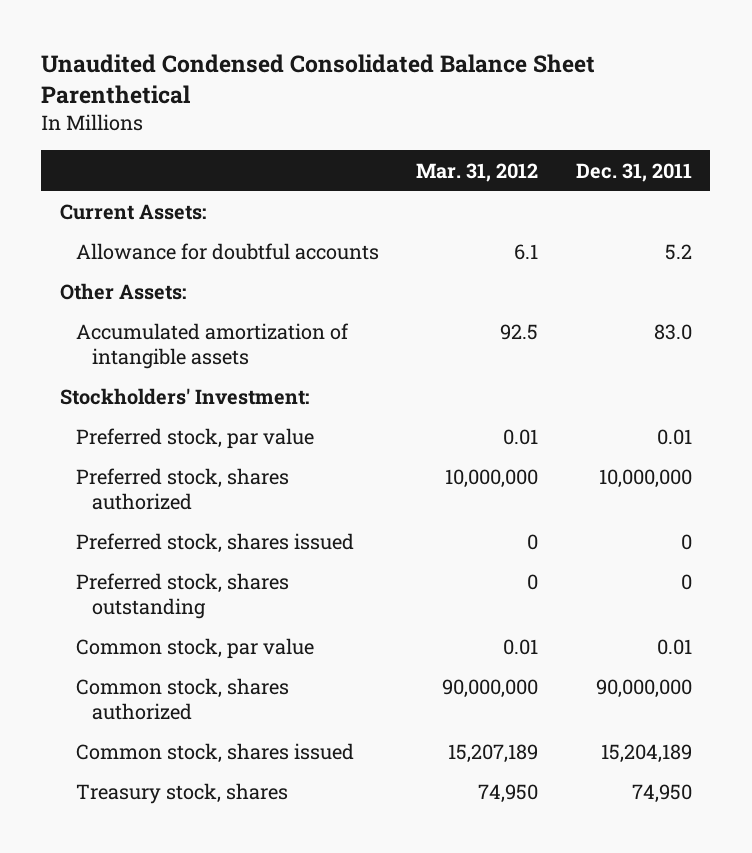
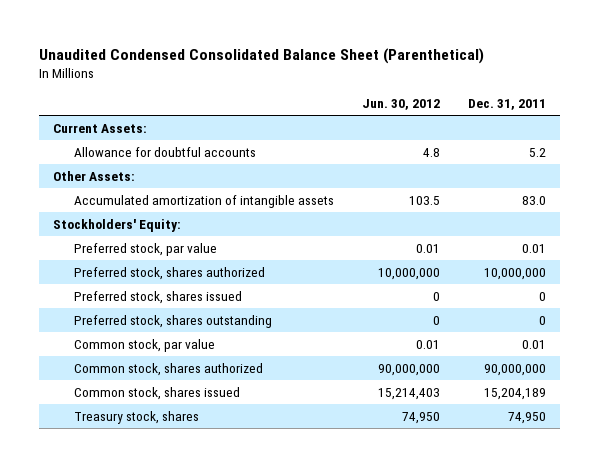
- Unaudited Condensed Consolidated Balance Sheet Parenthetical
+ Unaudited Condensed Consolidated Balance Sheet (Parenthetical)
- | Mar. 31, 2012 | Dec. 31, 2011
+ | Jun. 30, 2012 | Dec. 31, 2011
- Stockholders' Investment:
+ Stockholders' Equity:

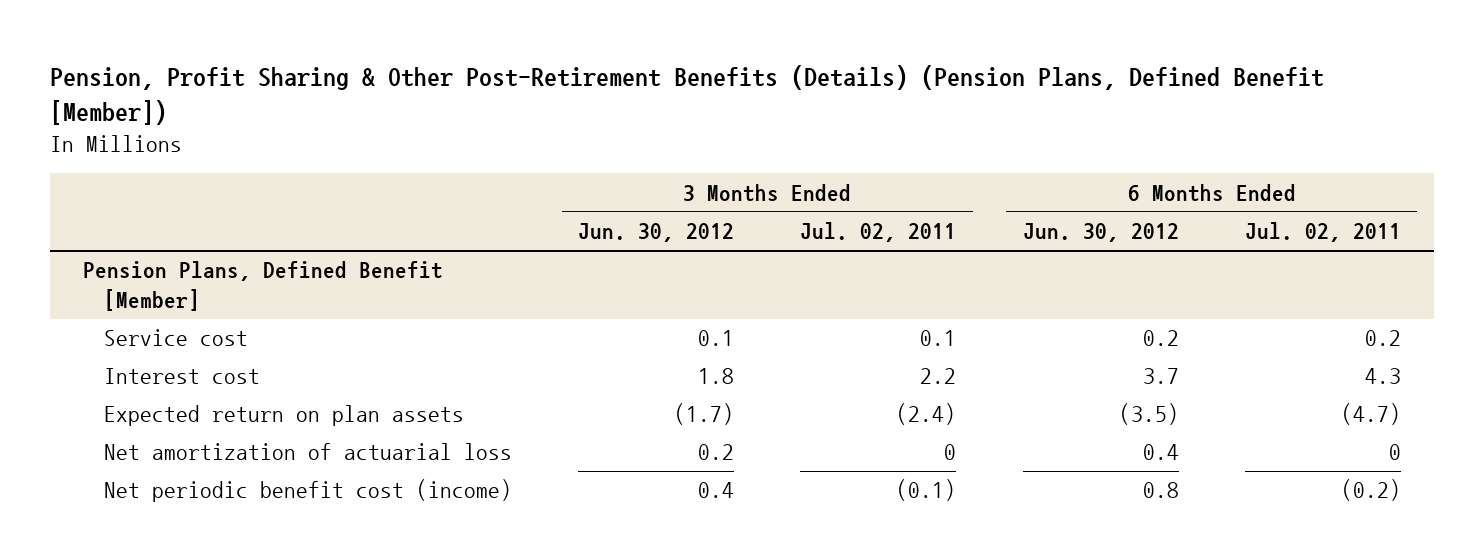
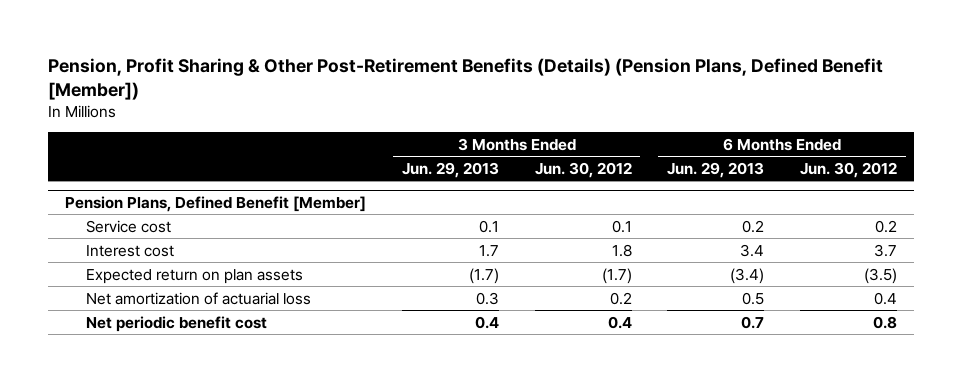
- | 3 Months Ended Jun. 30, 2012 | 3 Months Ended Jul. 02, 2011 | 6 Months Ended Jun. 30, 2012 | 6 Months Ended Jul. 02, 2011
+ | 3 Months Ended Jun. 29, 2013 | 3 Months Ended Jun. 30, 2012 | 6 Months Ended Jun. 29, 2013 | 6 Months Ended Jun. 30, 2012
@ Pension Plans, Defined Benefit [Member]
- Net periodic benefit cost (income) | 0.4 | (0.1) | 0.8 | (0.2)
+ Net periodic benefit cost | 0.4 | 0.4 | 0.7 | 0.8

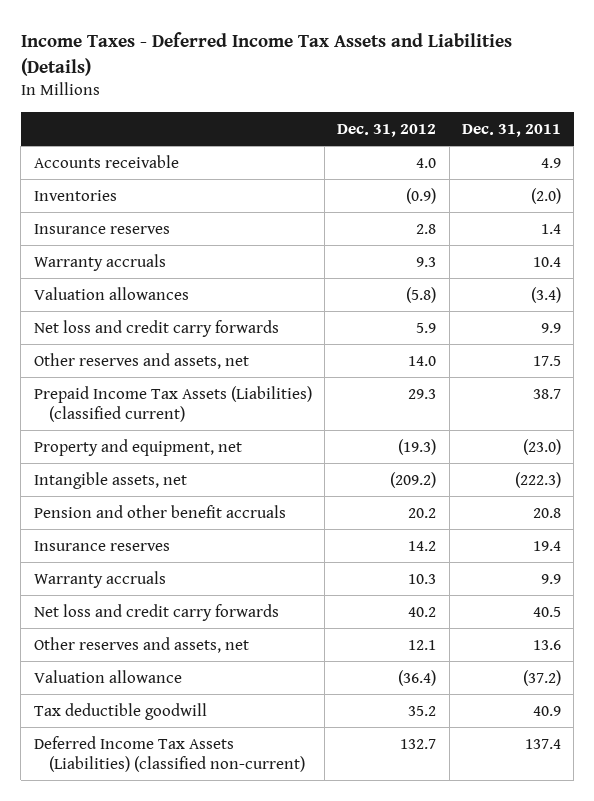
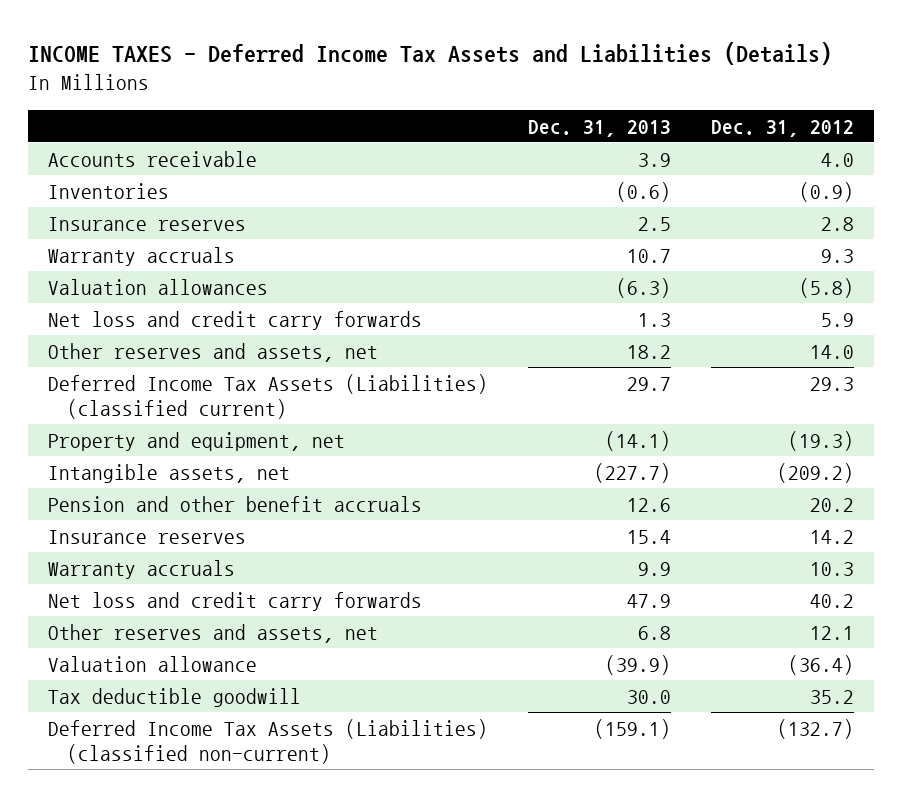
- Income Taxes - Deferred Income Tax Assets and Liabilities (Details)
+ INCOME TAXES - Deferred Income Tax Assets and Liabilities (Details)
- | Dec. 31, 2012 | Dec. 31, 2011
+ | Dec. 31, 2013 | Dec. 31, 2012
- Prepaid Income Tax Assets (Liabilities) (classified current) | 29.3 | 38.7
+ Deferred Income Tax Assets (Liabilities) (classified current) | 29.7 | 29.3
- Deferred Income Tax Assets (Liabilities) (classified non-current) | 132.7 | 137.4
+ Deferred Income Tax Assets (Liabilities) (classified non-current) | (159.1) | (132.7)

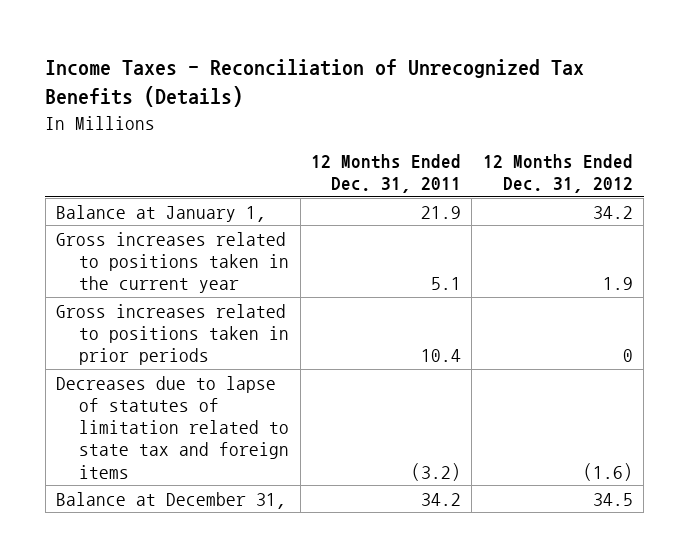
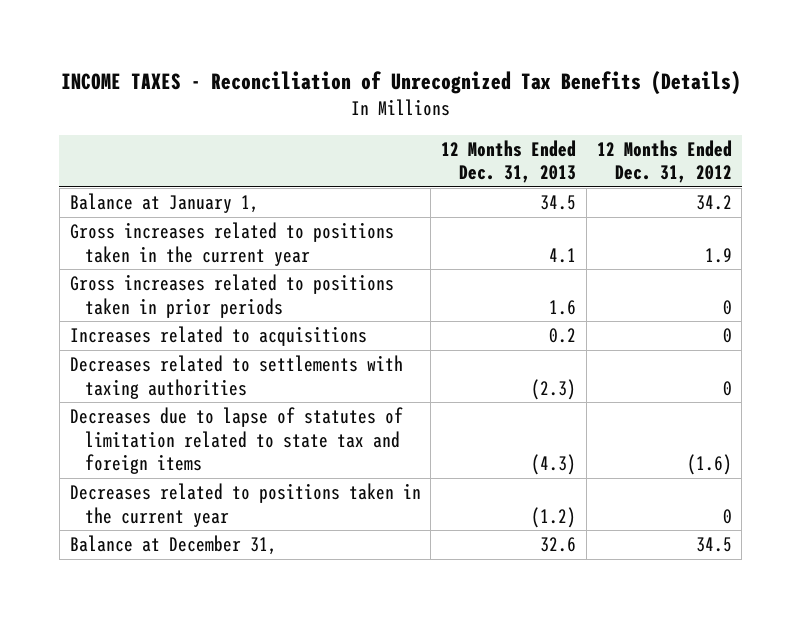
- Income Taxes - Reconciliation of Unrecognized Tax Benefits (Details)
+ INCOME TAXES - Reconciliation of Unrecognized Tax Benefits (Details)
- | 12 Months Ended Dec. 31, 2011 | 12 Months Ended Dec. 31, 2012
+ | 12 Months Ended Dec. 31, 2013 | 12 Months Ended Dec. 31, 2012
+ Increases related to acquisitions | 0.2 | 0
+ Decreases related to settlements with taxing authorities | (2.3) | 0
+ Decreases related to positions taken in the current year | (1.2) | 0

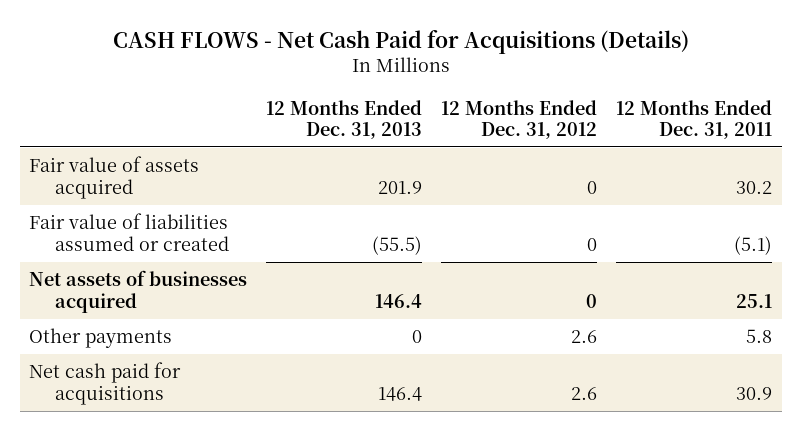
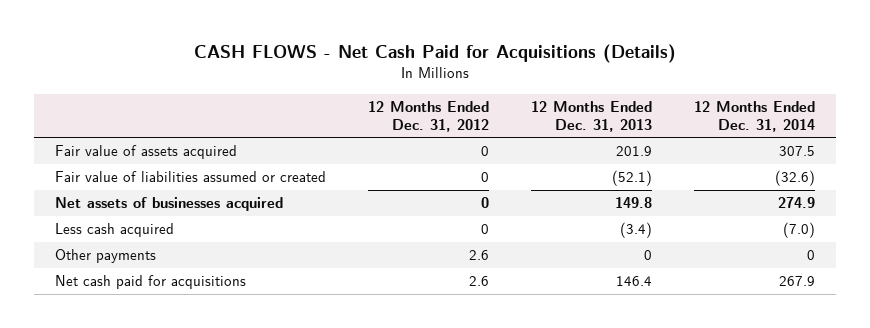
- | 12 Months Ended Dec. 31, 2013 | 12 Months Ended Dec. 31, 2012 | 12 Months Ended Dec. 31, 2011
+ | 12 Months Ended Dec. 31, 2012 | 12 Months Ended Dec. 31, 2013 | 12 Months Ended Dec. 31, 2014
- Fair value of liabilities assumed or created | (55.5) | 0 | (5.1)
- Net assets of businesses acquired | 146.4 | 0 | 25.1
+ Fair value of liabilities assumed or created | 0 | (52.1) | (32.6)
+ Net assets of businesses acquired | 0 | 149.8 | 274.9
+ Less cash acquired | 0 | (3.4) | (7.0)

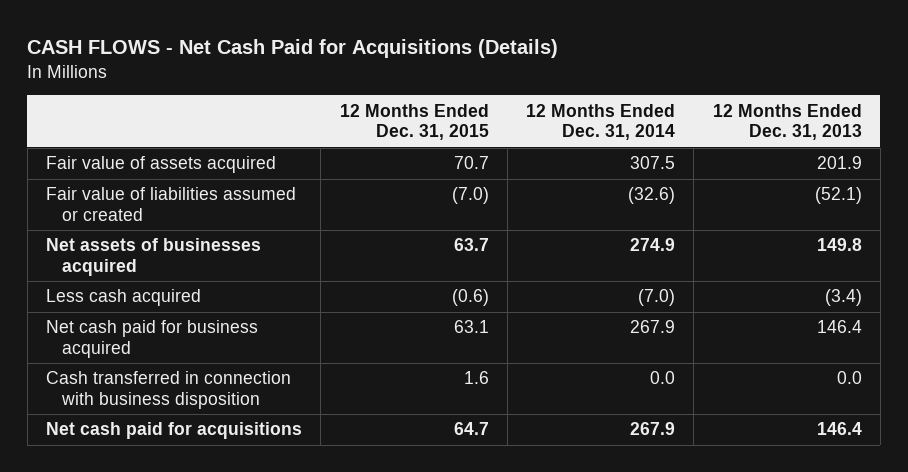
- | 12 Months Ended Dec. 31, 2012 | 12 Months Ended Dec. 31, 2013 | 12 Months Ended Dec. 31, 2014
+ | 12 Months Ended Dec. 31, 2015 | 12 Months Ended Dec. 31, 2014 | 12 Months Ended Dec. 31, 2013
- Other payments | 2.6 | 0 | 0
+ Net cash paid for business acquired | 63.1 | 267.9 | 146.4
+ Cash transferred in connection with business disposition | 1.6 | 0.0 | 0.0

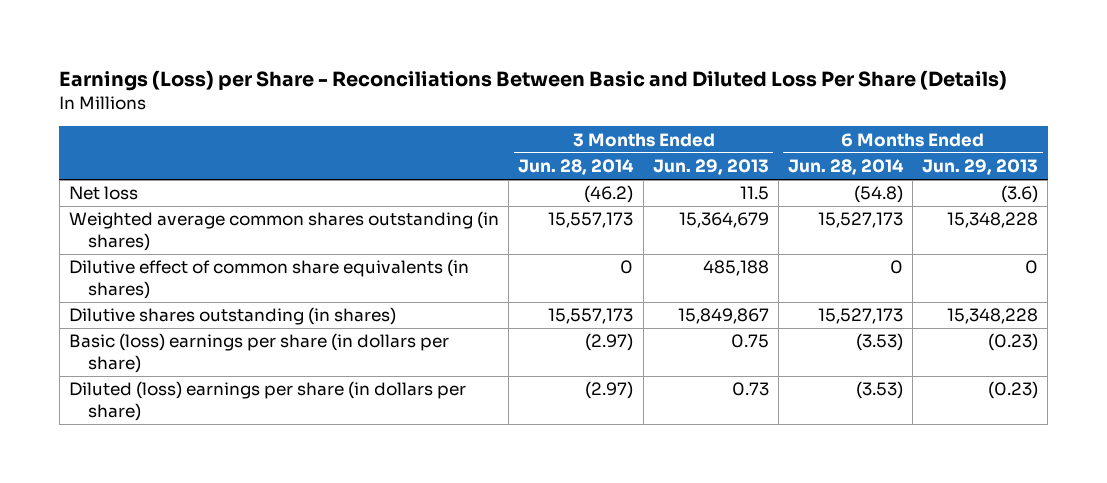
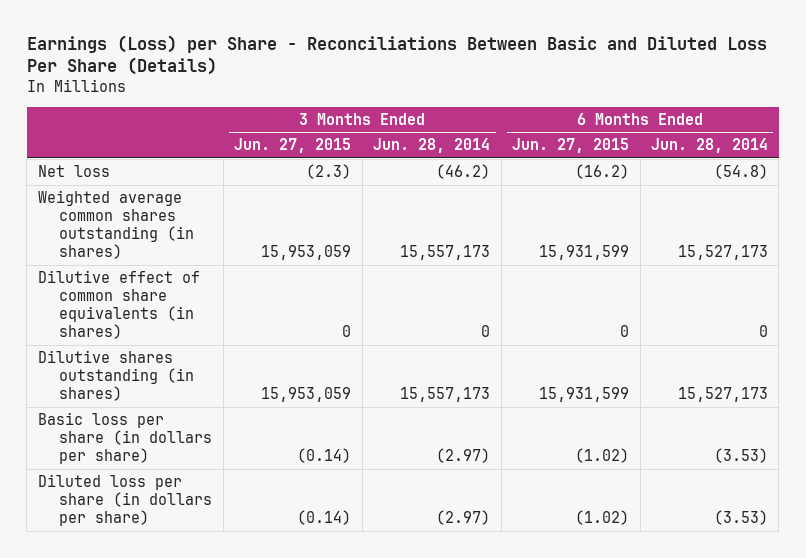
- | 3 Months Ended Jun. 28, 2014 | 3 Months Ended Jun. 29, 2013 | 6 Months Ended Jun. 28, 2014 | 6 Months Ended Jun. 29, 2013
+ | 3 Months Ended Jun. 27, 2015 | 3 Months Ended Jun. 28, 2014 | 6 Months Ended Jun. 27, 2015 | 6 Months Ended Jun. 28, 2014
- Basic (loss) earnings per share (in dollars per share) | (2.97) | 0.75 | (3.53) | (0.23)
- Diluted (loss) earnings per share (in dollars per share) | (2.97) | 0.73 | (3.53) | (0.23)
+ Basic loss per share (in dollars per share) | (0.14) | (2.97) | (1.02) | (3.53)
+ Diluted loss per share (in dollars per share) | (0.14) | (2.97) | (1.02) | (3.53)

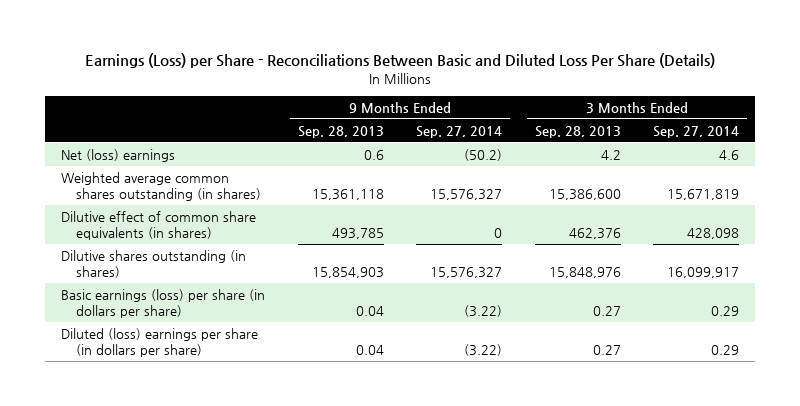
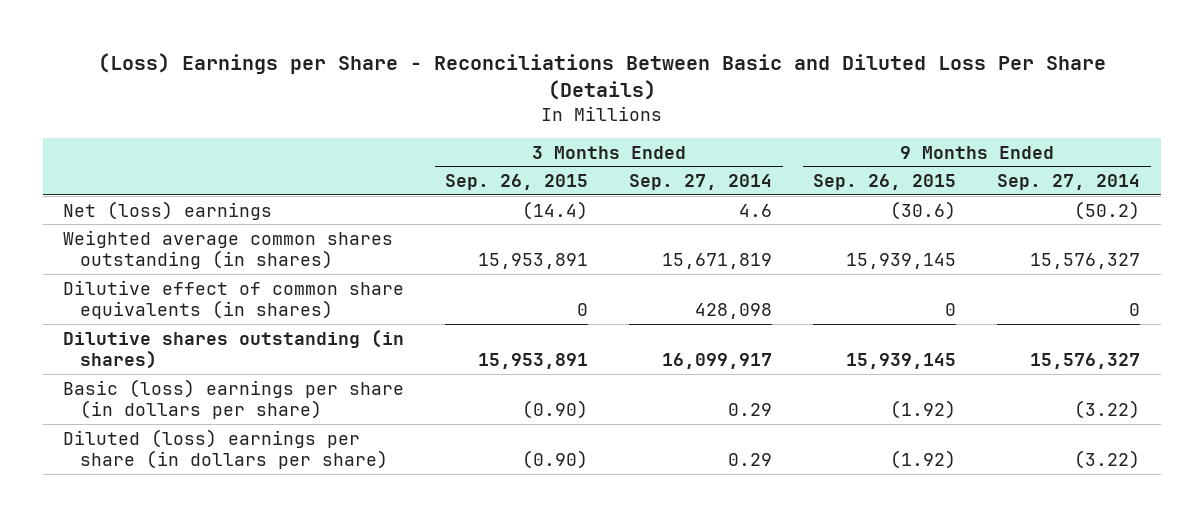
- Earnings (Loss) per Share - Reconciliations Between Basic and Diluted Loss Per Share (Details)
+ (Loss) Earnings per Share - Reconciliations Between Basic and Diluted Loss Per Share (Details)
- | 9 Months Ended Sep. 28, 2013 | 9 Months Ended Sep. 27, 2014 | 3 Months Ended Sep. 28, 2013 | 3 Months Ended Sep. 27, 2014
+ | 3 Months Ended Sep. 26, 2015 | 3 Months Ended Sep. 27, 2014 | 9 Months Ended Sep. 26, 2015 | 9 Months Ended Sep. 27, 2014
- Basic earnings (loss) per share (in dollars per share) | 0.04 | (3.22) | 0.27 | 0.29
+ Basic (loss) earnings per share (in dollars per share) | (0.90) | 0.29 | (1.92) | (3.22)

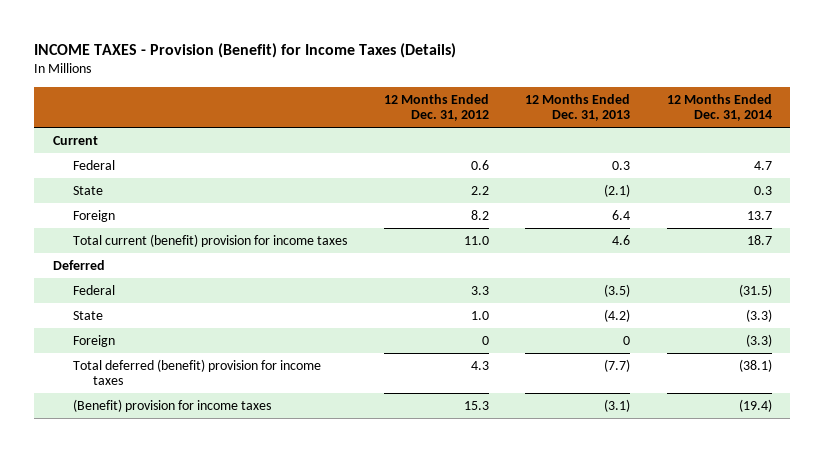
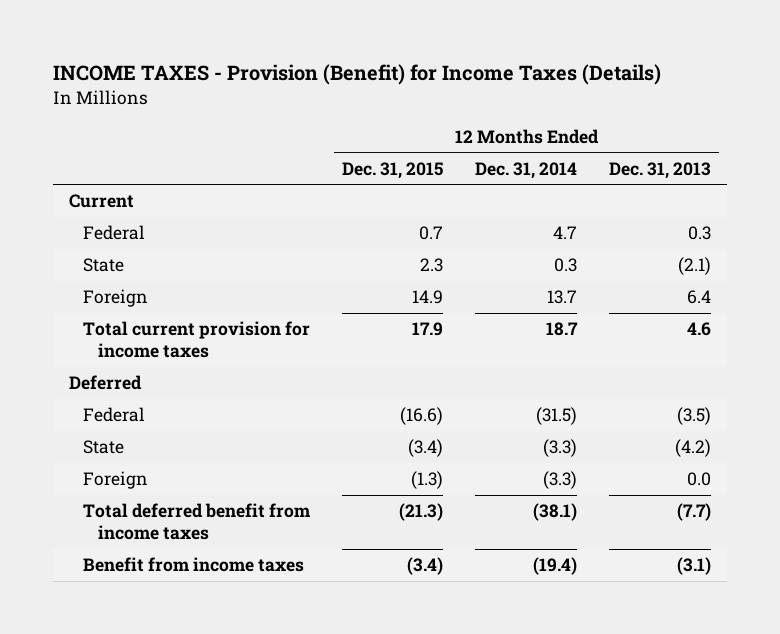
- | 12 Months Ended Dec. 31, 2012 | 12 Months Ended Dec. 31, 2013 | 12 Months Ended Dec. 31, 2014
+ | 12 Months Ended Dec. 31, 2015 | 12 Months Ended Dec. 31, 2014 | 12 Months Ended Dec. 31, 2013
- Total current (benefit) provision for income taxes | 11.0 | 4.6 | 18.7
+ Total current provision for income taxes | 17.9 | 18.7 | 4.6
- Foreign | 0 | 0 | (3.3)
- Total deferred (benefit) provision for income taxes | 4.3 | (7.7) | (38.1)
- (Benefit) provision for income taxes | 15.3 | (3.1) | (19.4)
+ Foreign | (1.3) | (3.3) | 0.0
+ Total deferred benefit from income taxes | (21.3) | (38.1) | (7.7)
+ Benefit from income taxes | (3.4) | (19.4) | (3.1)

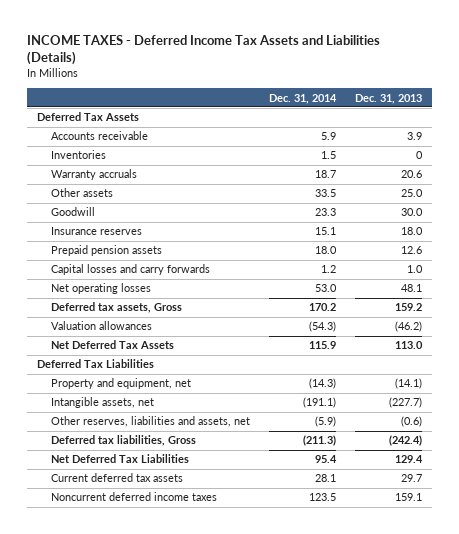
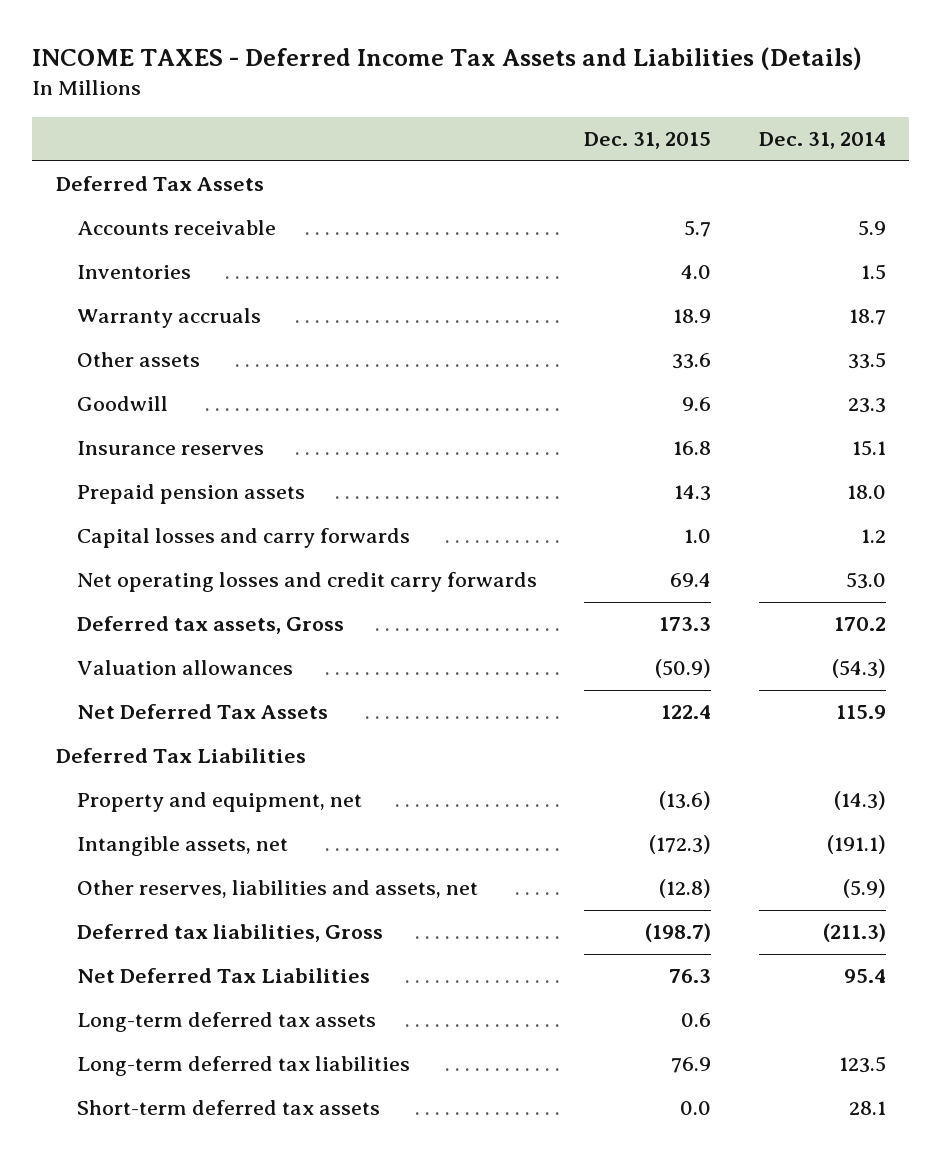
- | Dec. 31, 2014 | Dec. 31, 2013
+ | Dec. 31, 2015 | Dec. 31, 2014
- Net operating losses | 53.0 | 48.1
+ Net operating losses and credit carry forwards | 69.4 | 53.0
- Current deferred tax assets | 28.1 | 29.7
- Noncurrent deferred income taxes | 123.5 | 159.1
+ Long-term deferred tax assets | 0.6 |
+ Long-term deferred tax liabilities | 76.9 | 123.5
+ Short-term deferred tax assets | 0.0 | 28.1

